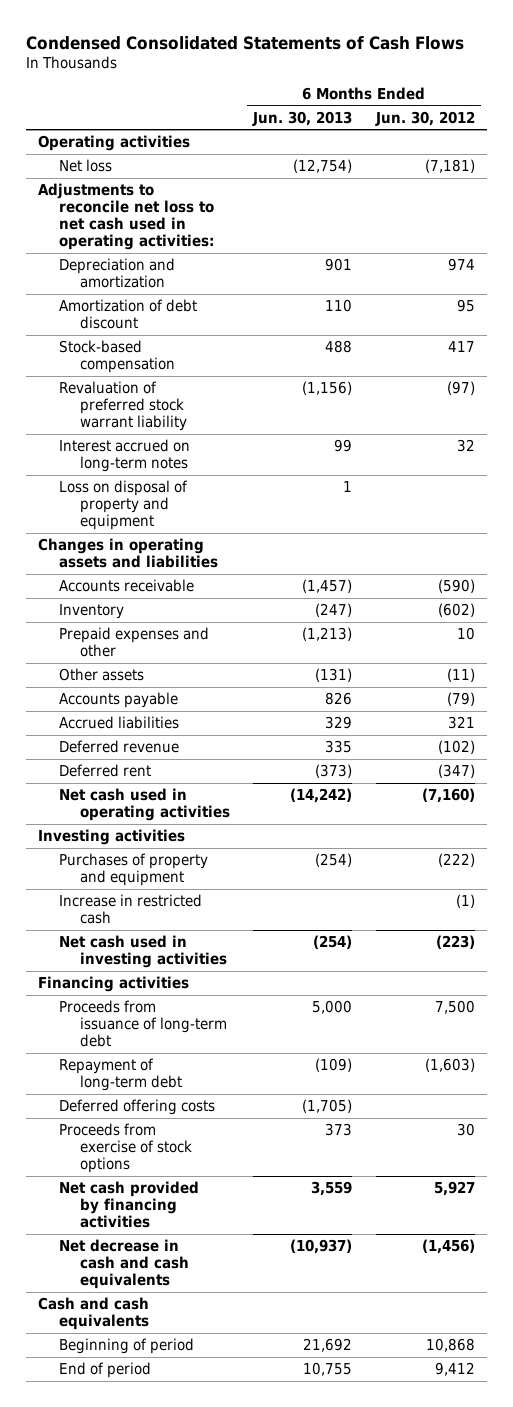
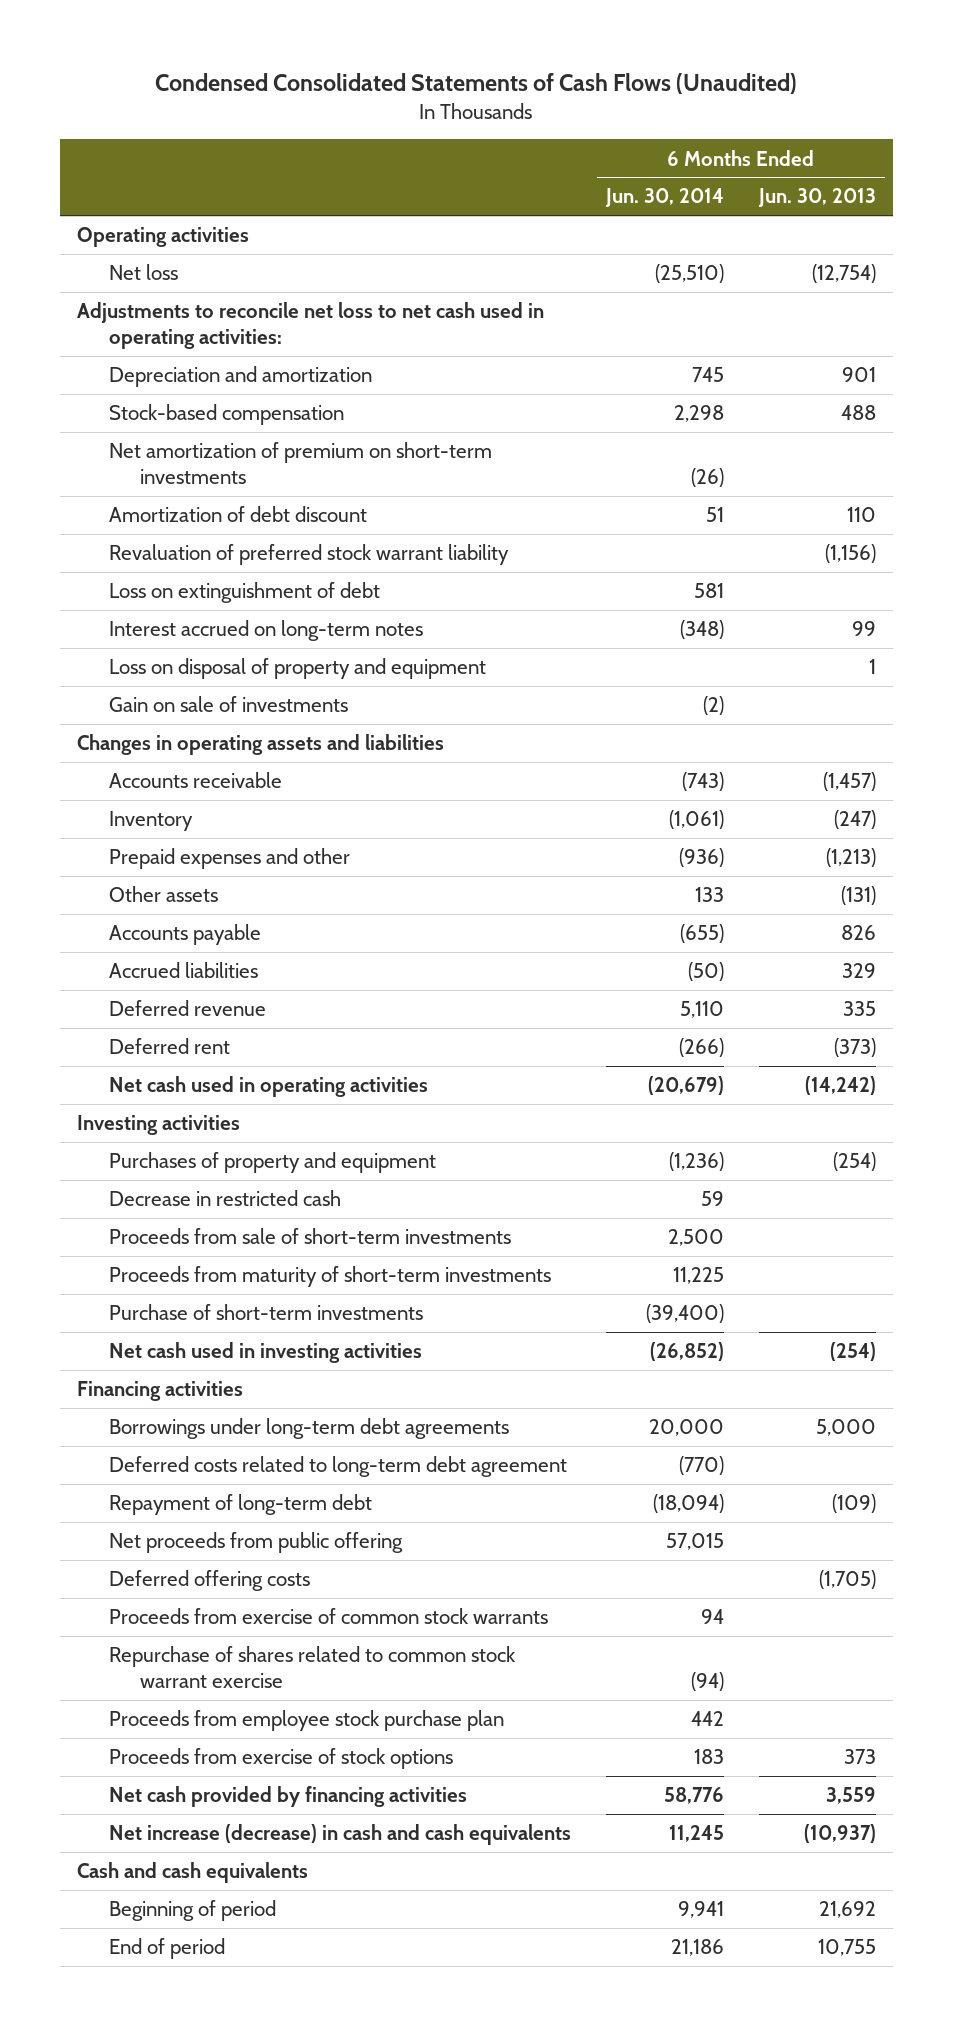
- Condensed Consolidated Statements of Cash Flows
+ Condensed Consolidated Statements of Cash Flows (Unaudited)
- | 6 Months Ended Jun. 30, 2013 | 6 Months Ended Jun. 30, 2012
+ | 6 Months Ended Jun. 30, 2014 | 6 Months Ended Jun. 30, 2013
+ Net amortization of premium on short-term investments | (26) |
moved down: Amortization of debt discount | 51 | 110
+ Loss on extinguishment of debt | 581 |
+ Gain on sale of investments | (2) |
- Increase in restricted cash | | (1)
+ Decrease in restricted cash | 59 |
+ Proceeds from sale of short-term investments | 2,500 |
+ Proceeds from maturity of short-term investments | 11,225 |
+ Purchase of short-term investments | (39,400) |
- Proceeds from issuance of long-term debt | 5,000 | 7,500
+ Borrowings under long-term debt agreements | 20,000 | 5,000
+ Deferred costs related to long-term debt agreement | (770) |
+ Net proceeds from public offering | 57,015 |
+ Proceeds from exercise of common stock warrants | 94 |
+ Repurchase of shares related to common stock warrant exercise | (94) |
+ Proceeds from employee stock purchase plan | 442 |
- Net decrease in cash and cash equivalents | (10,937) | (1,456)
+ Net increase (decrease) in cash and cash equivalents | 11,245 | (10,937)

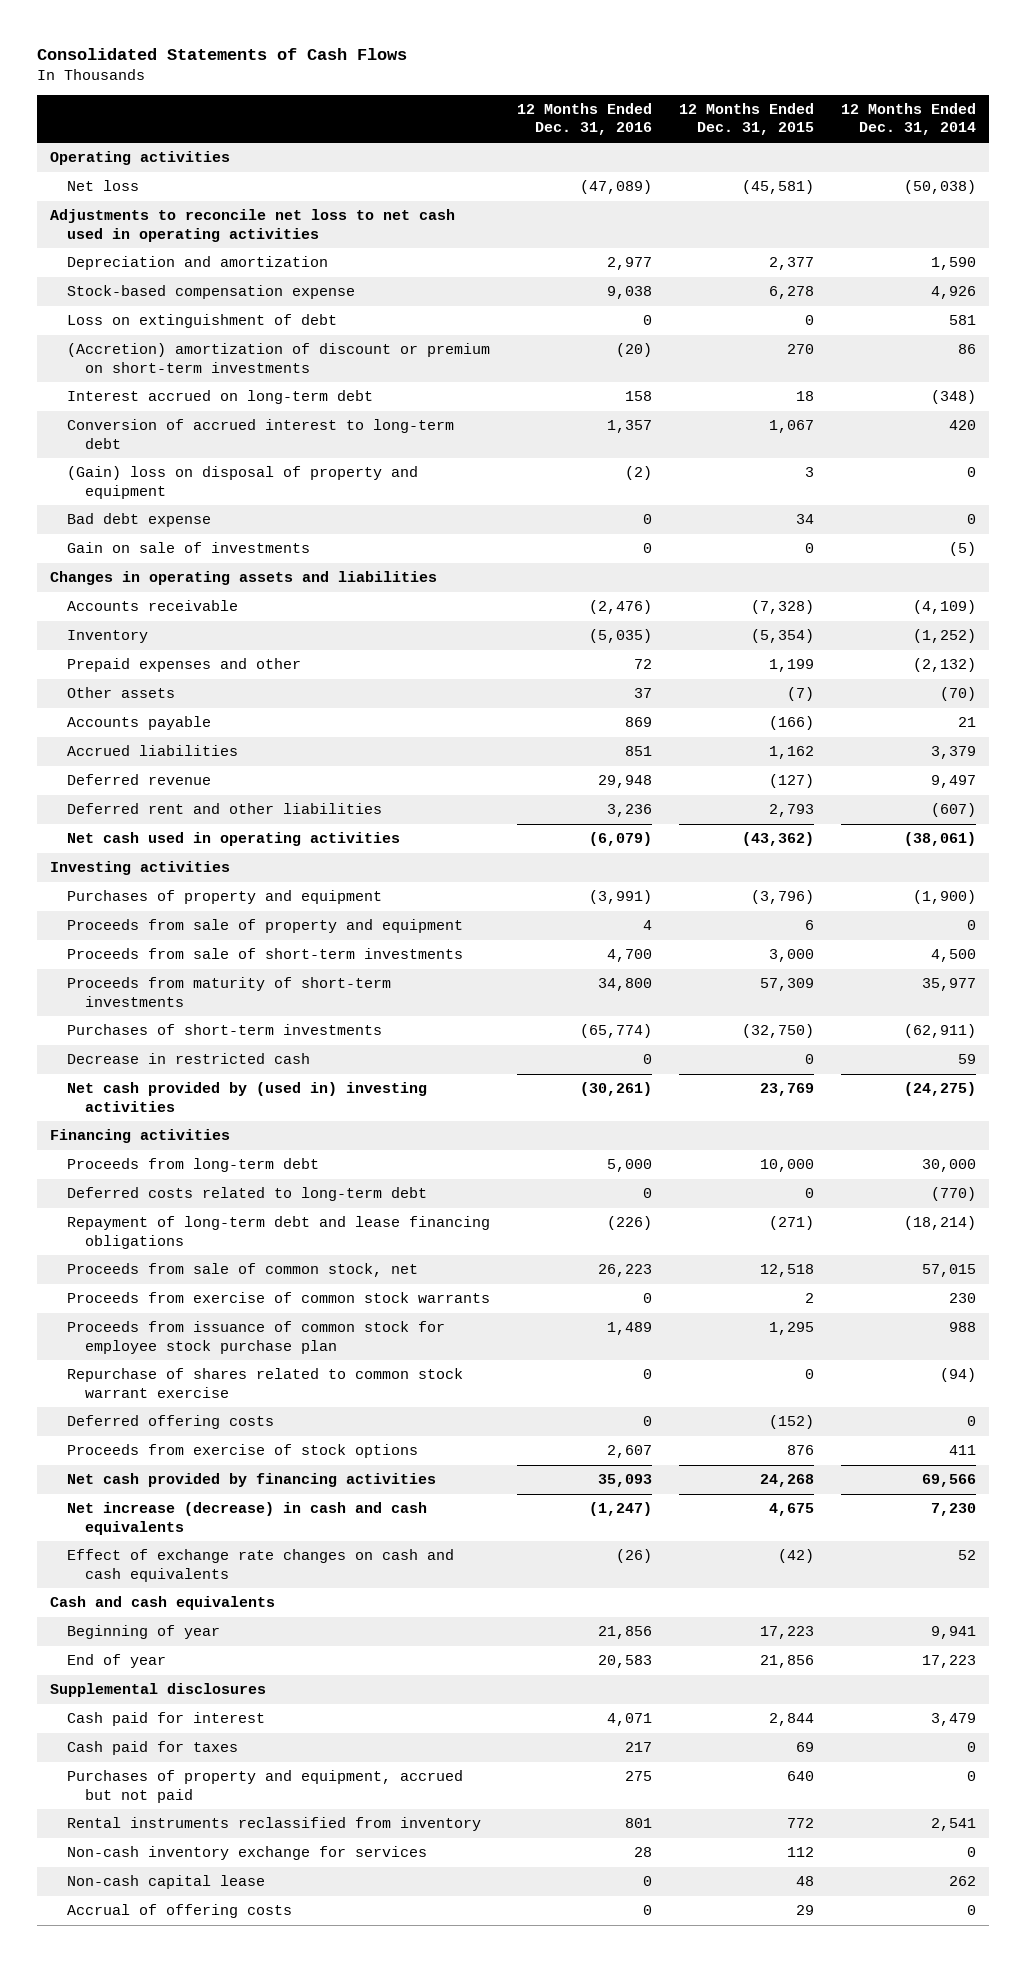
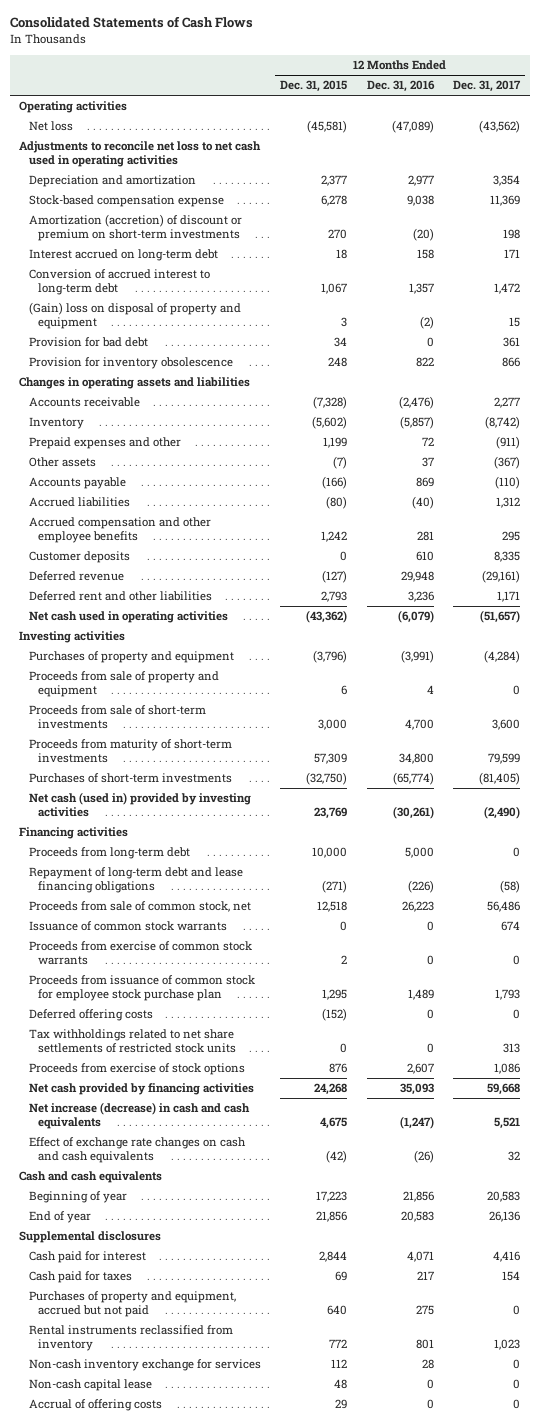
- | 12 Months Ended Dec. 31, 2016 | 12 Months Ended Dec. 31, 2015 | 12 Months Ended Dec. 31, 2014
+ | 12 Months Ended Dec. 31, 2015 | 12 Months Ended Dec. 31, 2016 | 12 Months Ended Dec. 31, 2017
- Loss on extinguishment of debt | 0 | 0 | 581
- (Accretion) amortization of discount or premium on short-term investments | (20) | 270 | 86
+ Amortization (accretion) of discount or premium on short-term investments | 270 | (20) | 198
- Bad debt expense | 0 | 34 | 0
- Gain on sale of investments | 0 | 0 | (5)
+ Provision for bad debt | 34 | 0 | 361
+ Provision for inventory obsolescence | 248 | 822 | 866
- Inventory | (5,035) | (5,354) | (1,252)
+ Inventory | (5,602) | (5,857) | (8,742)
- Accrued liabilities | 851 | 1,162 | 3,379
+ Accrued liabilities | (80) | (40) | 1,312
+ Accrued compensation and other employee benefits | 1,242 | 281 | 295
+ Customer deposits | 0 | 610 | 8,335
- Decrease in restricted cash | 0 | 0 | 59
- Net cash provided by (used in) investing activities | (30,261) | 23,769 | (24,275)
+ Net cash (used in) provided by investing activities | 23,769 | (30,261) | (2,490)
- Deferred costs related to long-term debt | 0 | 0 | (770)
+ Issuance of common stock warrants | 0 | 0 | 674
- Repurchase of shares related to common stock warrant exercise | 0 | 0 | (94)
+ Tax withholdings related to net share settlements of restricted stock units | 0 | 0 | 313

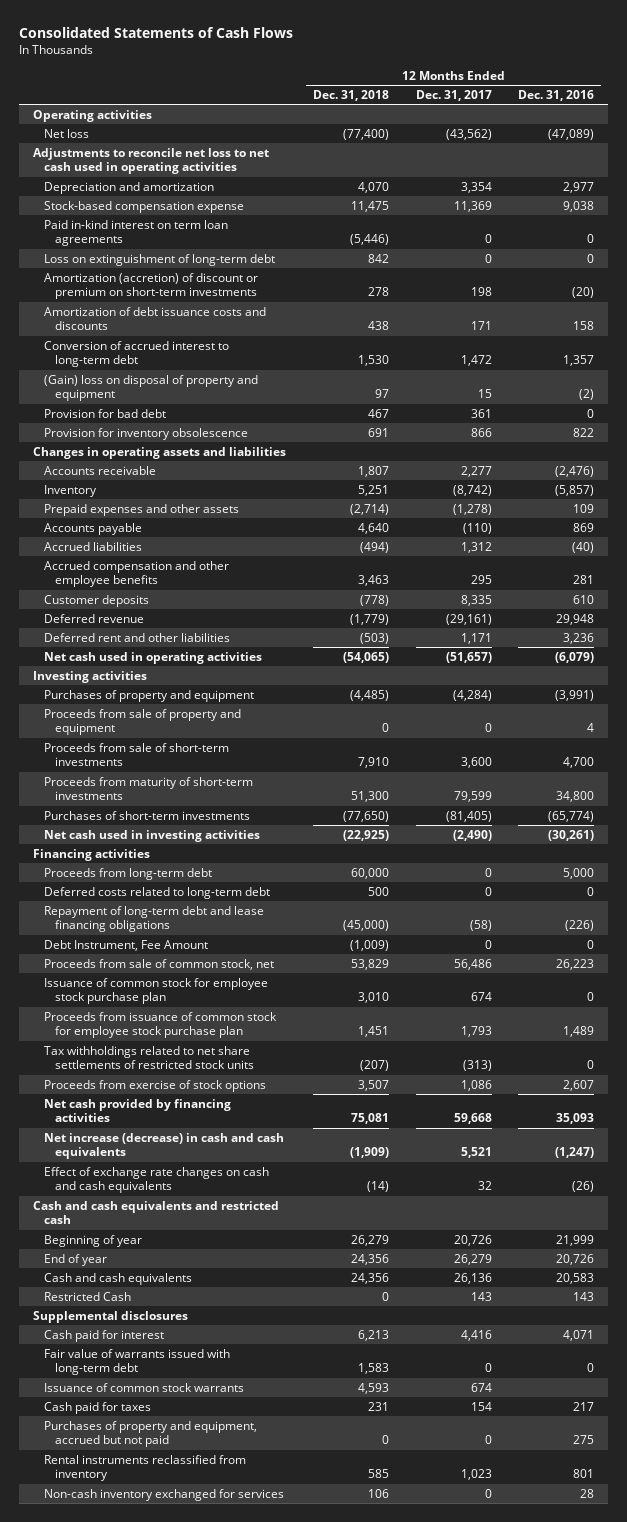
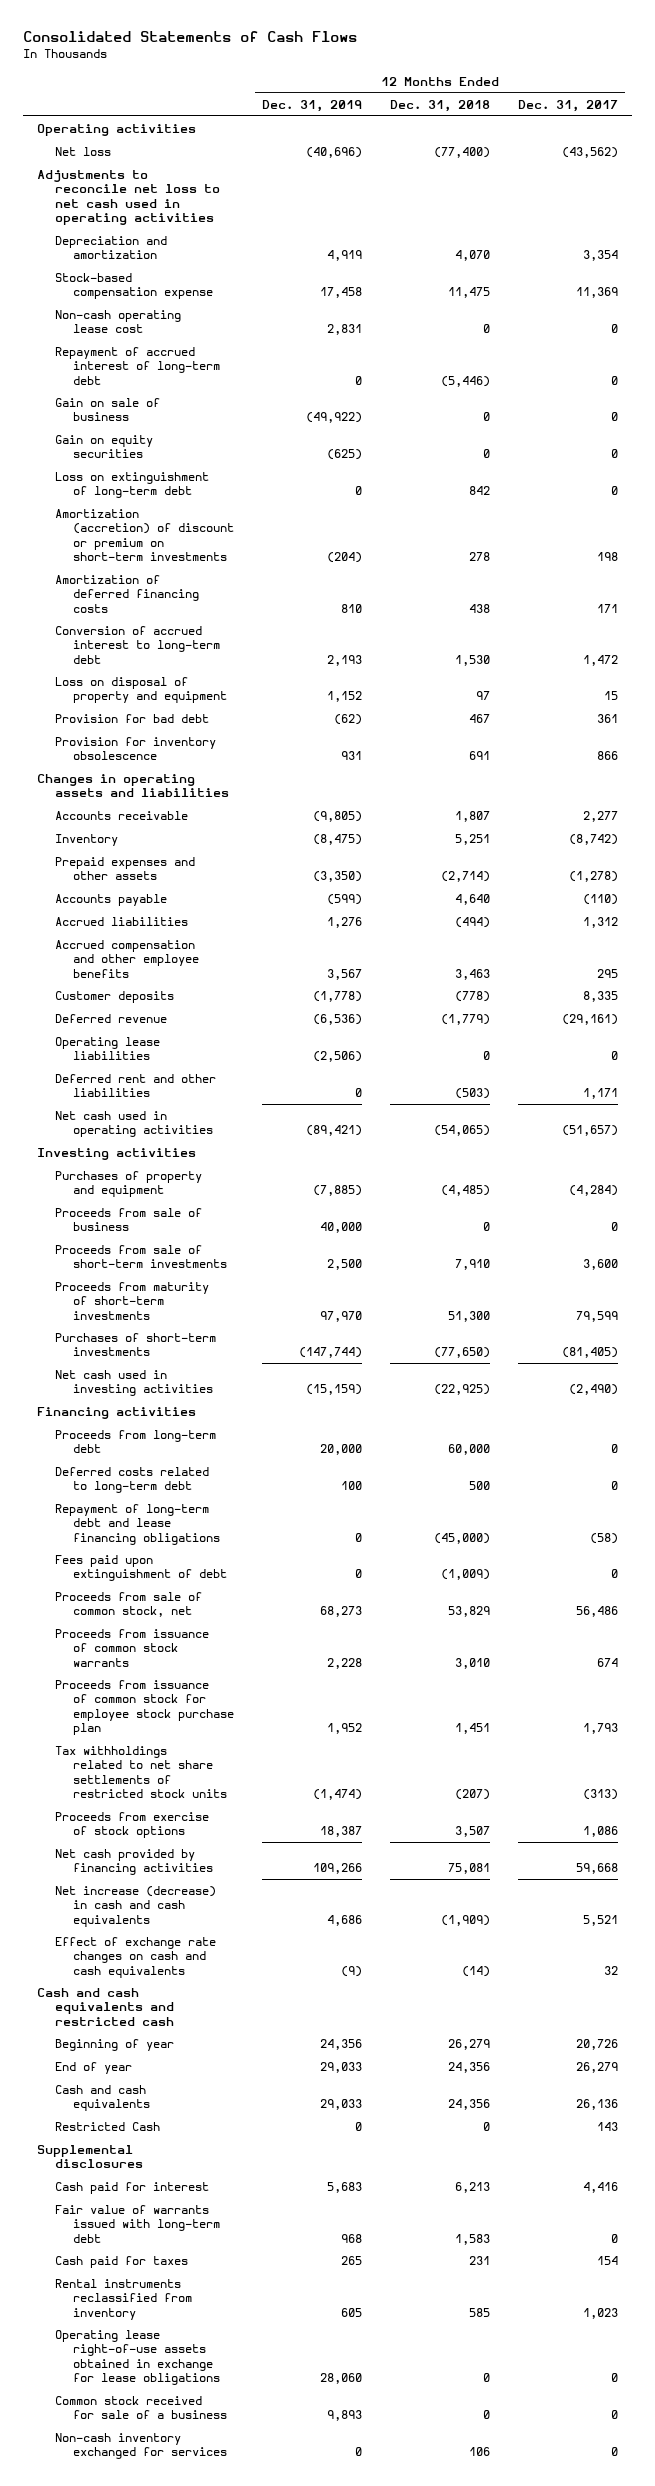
- | 12 Months Ended Dec. 31, 2018 | 12 Months Ended Dec. 31, 2017 | 12 Months Ended Dec. 31, 2016
+ | 12 Months Ended Dec. 31, 2019 | 12 Months Ended Dec. 31, 2018 | 12 Months Ended Dec. 31, 2017
- Paid in-kind interest on term loan agreements | (5,446) | 0 | 0
+ Non-cash operating lease cost | 2,831 | 0 | 0
+ Repayment of accrued interest of long-term debt | 0 | (5,446) | 0
+ Gain on sale of business | (49,922) | 0 | 0
+ Gain on equity securities | (625) | 0 | 0
- Amortization of debt issuance costs and discounts | 438 | 171 | 158
+ Amortization of deferred financing costs | 810 | 438 | 171
- (Gain) loss on disposal of property and equipment | 97 | 15 | (2)
+ Loss on disposal of property and equipment | 1,152 | 97 | 15
+ Operating lease liabilities | (2,506) | 0 | 0
- Proceeds from sale of property and equipment | 0 | 0 | 4
+ Proceeds from sale of business | 40,000 | 0 | 0
- Debt Instrument, Fee Amount | (1,009) | 0 | 0
+ Fees paid upon extinguishment of debt | 0 | (1,009) | 0
- Issuance of common stock for employee stock purchase plan | 3,010 | 674 | 0
+ Proceeds from issuance of common stock warrants | 2,228 | 3,010 | 674
- Issuance of common stock warrants | 4,593 | 674 |
- Purchases of property and equipment, accrued but not paid | 0 | 0 | 275
+ Operating lease right-of-use assets obtained in exchange for lease obligations | 28,060 | 0 | 0
+ Common stock received for sale of a business | 9,893 | 0 | 0

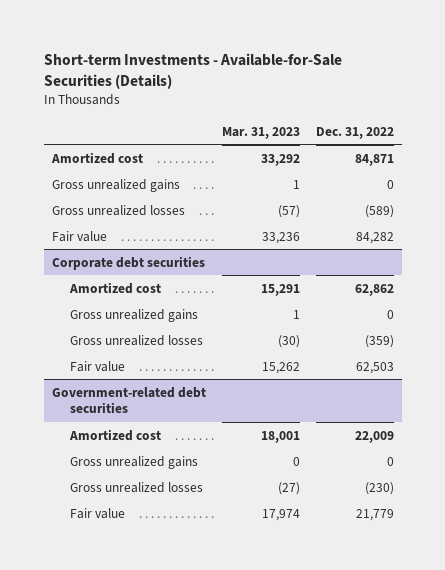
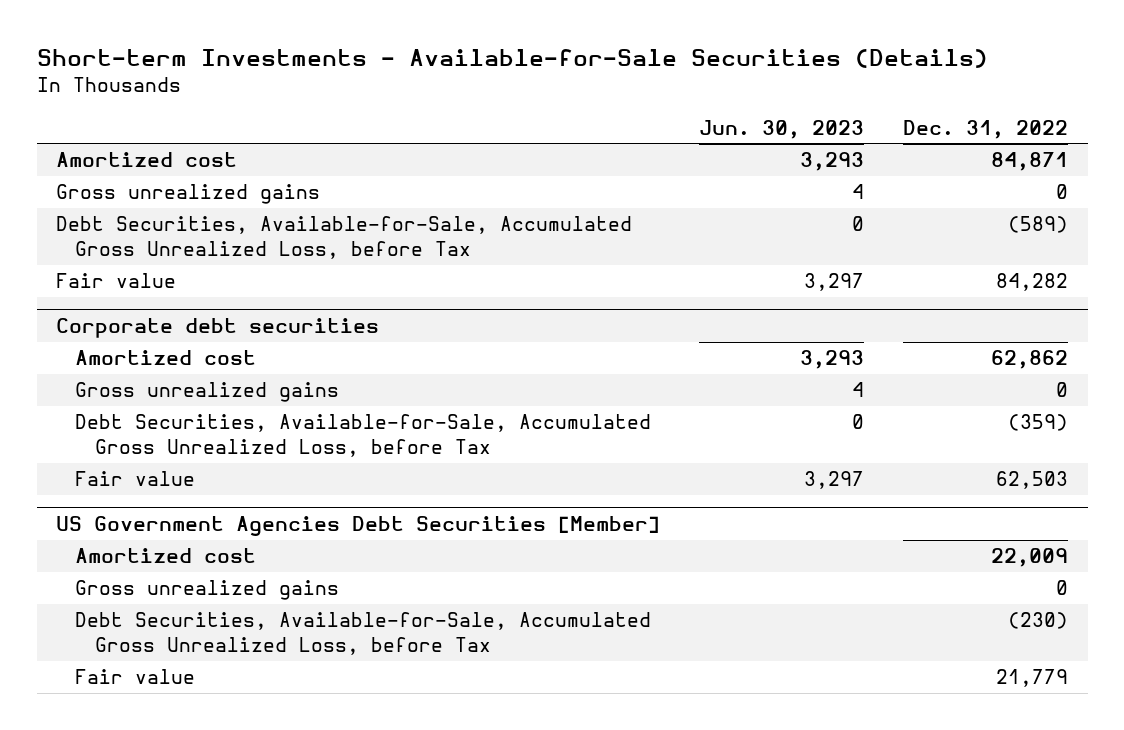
- | Mar. 31, 2023 | Dec. 31, 2022
+ | Jun. 30, 2023 | Dec. 31, 2022
- Gross unrealized losses | (57) | (589)
+ Debt Securities, Available-for-Sale, Accumulated Gross Unrealized Loss, before Tax | 0 | (589)
@ Corporate debt securities
- Gross unrealized losses | (30) | (359)
+ Debt Securities, Available-for-Sale, Accumulated Gross Unrealized Loss, before Tax | 0 | (359)
- Government-related debt securities
+ US Government Agencies Debt Securities [Member]
- Gross unrealized losses | (27) | (230)
+ Debt Securities, Available-for-Sale, Accumulated Gross Unrealized Loss, before Tax | | (230)

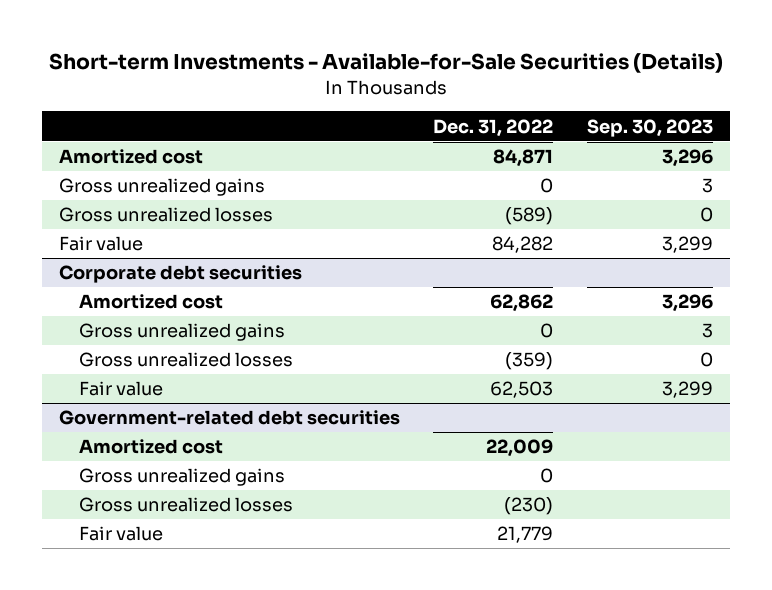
- | Jun. 30, 2023 | Dec. 31, 2022
+ | Dec. 31, 2022 | Sep. 30, 2023
- Debt Securities, Available-for-Sale, Accumulated Gross Unrealized Loss, before Tax | 0 | (589)
+ Gross unrealized losses | (589) | 0
@ Corporate debt securities
- Debt Securities, Available-for-Sale, Accumulated Gross Unrealized Loss, before Tax | 0 | (359)
+ Gross unrealized losses | (359) | 0
- US Government Agencies Debt Securities [Member]
+ Government-related debt securities
- Debt Securities, Available-for-Sale, Accumulated Gross Unrealized Loss, before Tax | | (230)
+ Gross unrealized losses | (230) |

